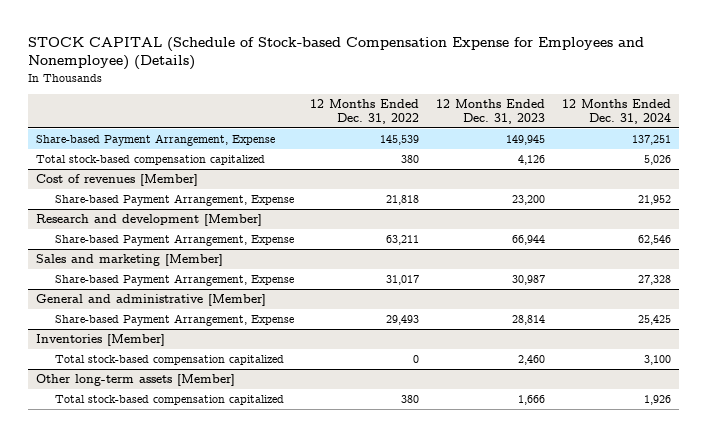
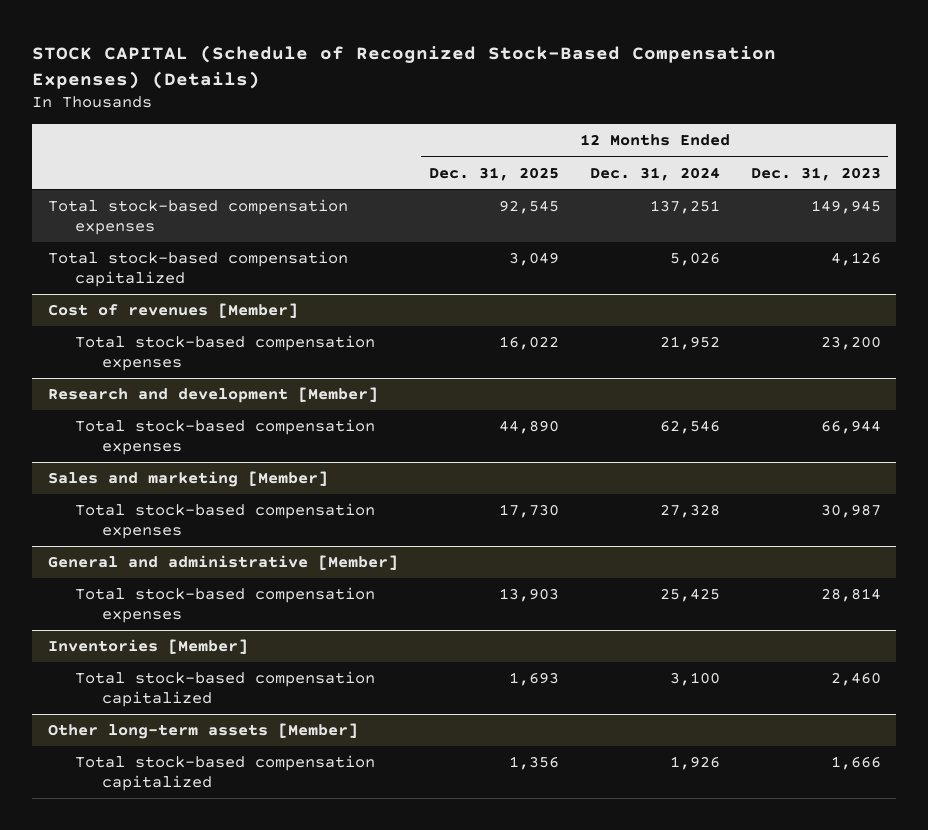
- STOCK CAPITAL (Schedule of Stock-based Compensation Expense for Employees and Nonemployee) (Details)
+ STOCK CAPITAL (Schedule of Recognized Stock-Based Compensation Expenses) (Details)
- | 12 Months Ended Dec. 31, 2022 | 12 Months Ended Dec. 31, 2023 | 12 Months Ended Dec. 31, 2024
+ | 12 Months Ended Dec. 31, 2025 | 12 Months Ended Dec. 31, 2024 | 12 Months Ended Dec. 31, 2023
- Share-based Payment Arrangement, Expense | 145,539 | 149,945 | 137,251
+ Total stock-based compensation expenses | 92,545 | 137,251 | 149,945
@ Cost of revenues [Member]
- Share-based Payment Arrangement, Expense | 21,818 | 23,200 | 21,952
+ Total stock-based compensation expenses | 16,022 | 21,952 | 23,200
@ Research and development [Member]
- Share-based Payment Arrangement, Expense | 63,211 | 66,944 | 62,546
+ Total stock-based compensation expenses | 44,890 | 62,546 | 66,944
@ Sales and marketing [Member]
- Share-based Payment Arrangement, Expense | 31,017 | 30,987 | 27,328
+ Total stock-based compensation expenses | 17,730 | 27,328 | 30,987
@ General and administrative [Member]
- Share-based Payment Arrangement, Expense | 29,493 | 28,814 | 25,425
+ Total stock-based compensation expenses | 13,903 | 25,425 | 28,814

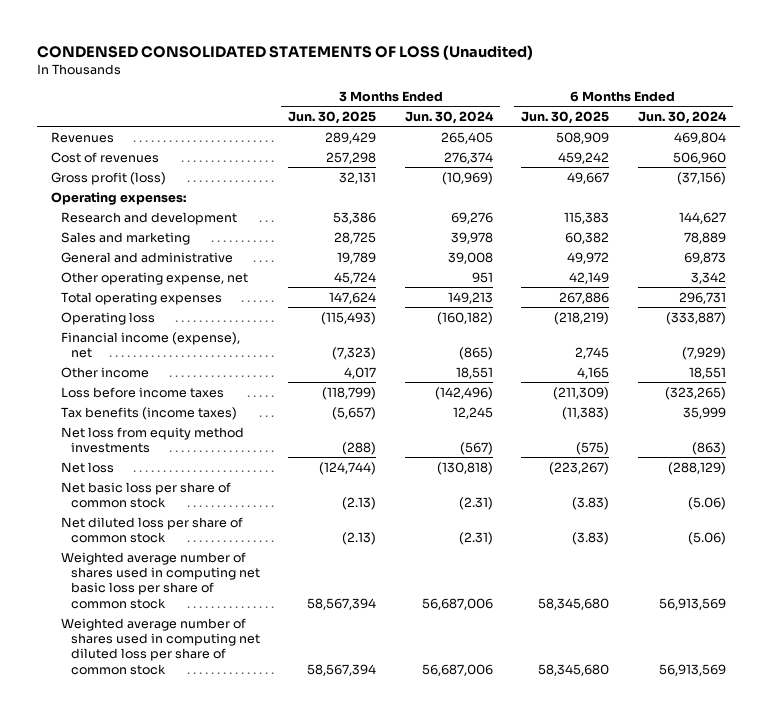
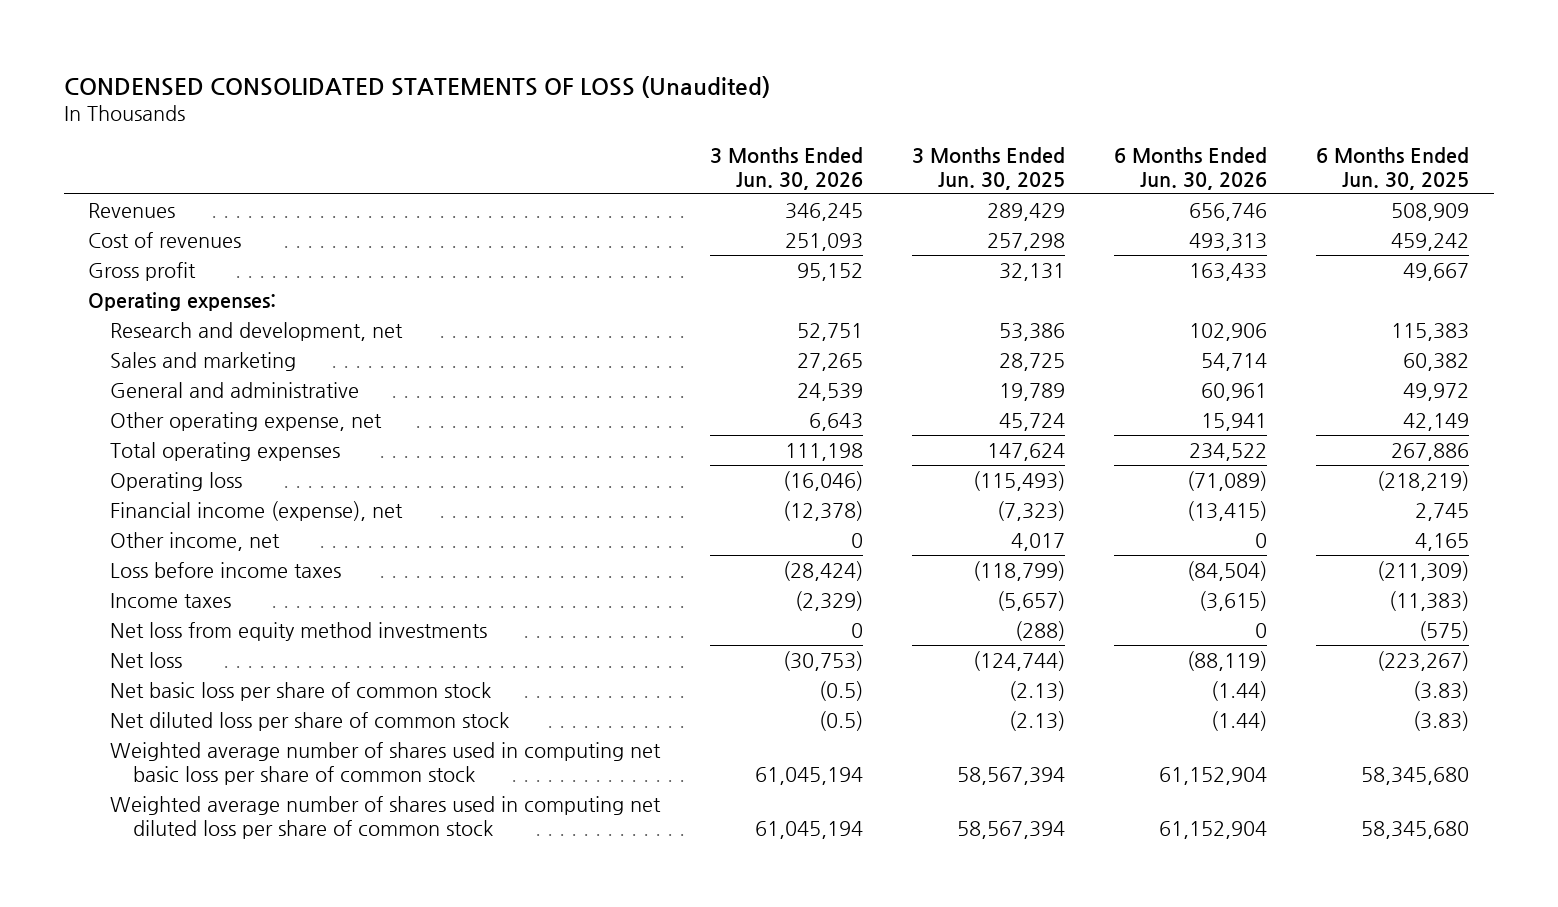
- | 3 Months Ended Jun. 30, 2025 | 3 Months Ended Jun. 30, 2024 | 6 Months Ended Jun. 30, 2025 | 6 Months Ended Jun. 30, 2024
+ | 3 Months Ended Jun. 30, 2026 | 3 Months Ended Jun. 30, 2025 | 6 Months Ended Jun. 30, 2026 | 6 Months Ended Jun. 30, 2025
- Gross profit (loss) | 32,131 | (10,969) | 49,667 | (37,156)
+ Gross profit | 95,152 | 32,131 | 163,433 | 49,667
- Research and development | 53,386 | 69,276 | 115,383 | 144,627
+ Research and development, net | 52,751 | 53,386 | 102,906 | 115,383
- Other income | 4,017 | 18,551 | 4,165 | 18,551
+ Other income, net | 0 | 4,017 | 0 | 4,165
- Tax benefits (income taxes) | (5,657) | 12,245 | (11,383) | 35,999
+ Income taxes | (2,329) | (5,657) | (3,615) | (11,383)

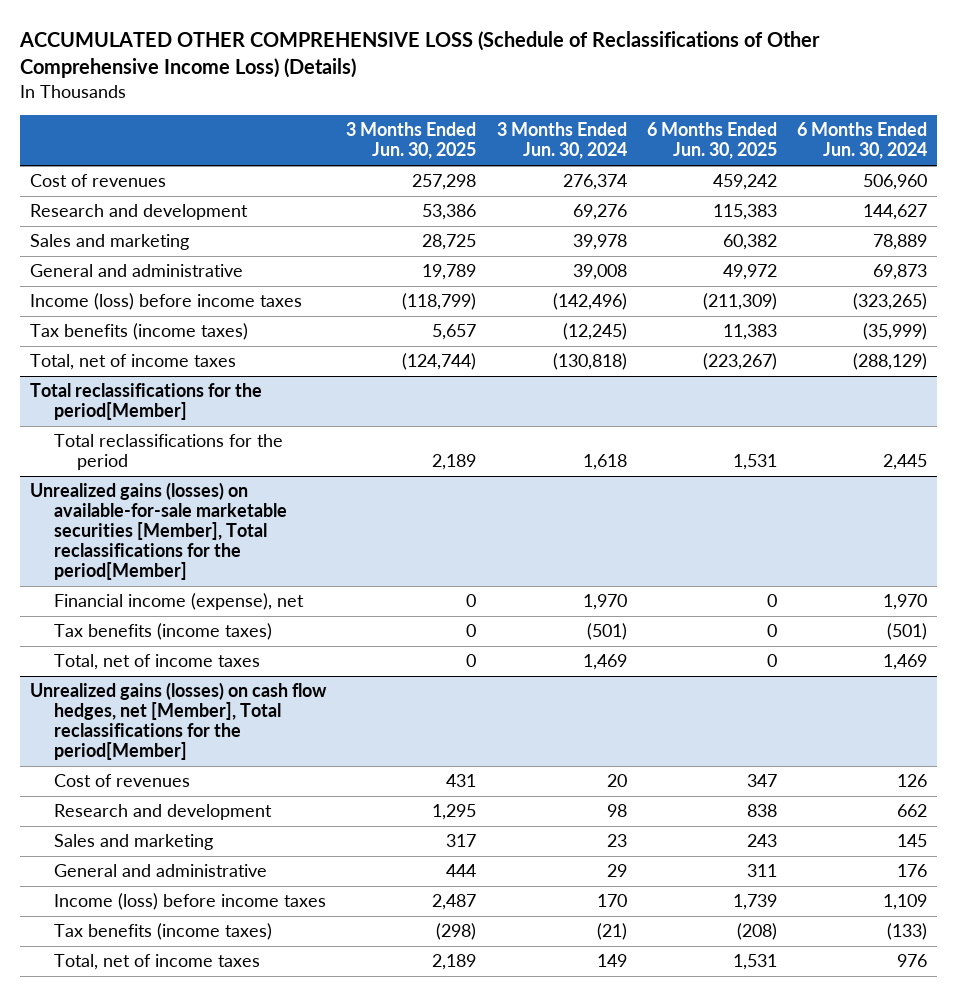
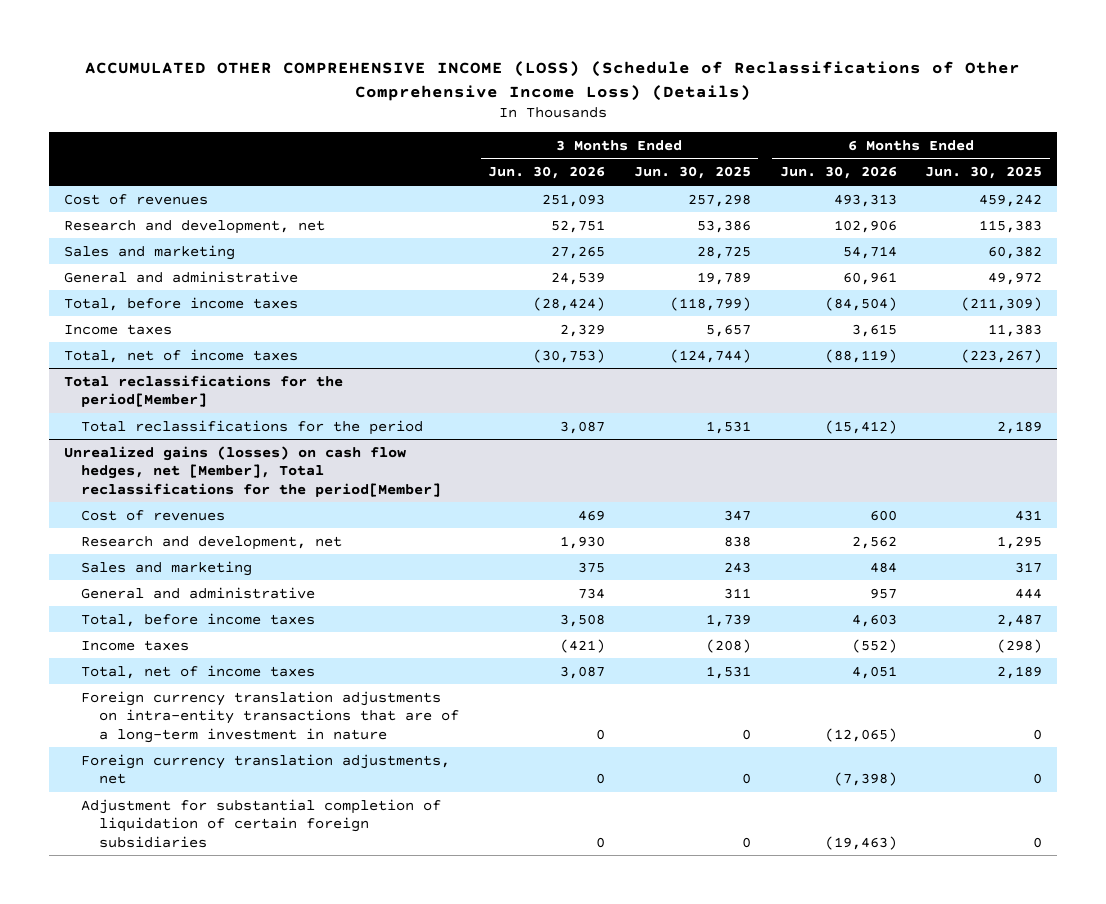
- ACCUMULATED OTHER COMPREHENSIVE LOSS (Schedule of Reclassifications of Other Comprehensive Income Loss) (Details)
+ ACCUMULATED OTHER COMPREHENSIVE INCOME (LOSS) (Schedule of Reclassifications of Other Comprehensive Income Loss) (Details)
- | 3 Months Ended Jun. 30, 2025 | 3 Months Ended Jun. 30, 2024 | 6 Months Ended Jun. 30, 2025 | 6 Months Ended Jun. 30, 2024
+ | 3 Months Ended Jun. 30, 2026 | 3 Months Ended Jun. 30, 2025 | 6 Months Ended Jun. 30, 2026 | 6 Months Ended Jun. 30, 2025
- Research and development | 53,386 | 69,276 | 115,383 | 144,627
+ Research and development, net | 52,751 | 53,386 | 102,906 | 115,383
- Income (loss) before income taxes | (118,799) | (142,496) | (211,309) | (323,265)
- Tax benefits (income taxes) | 5,657 | (12,245) | 11,383 | (35,999)
+ Total, before income taxes | (28,424) | (118,799) | (84,504) | (211,309)
+ Income taxes | 2,329 | 5,657 | 3,615 | 11,383
@ Total reclassifications for the period[Member]
- Total reclassifications for the period | 2,189 | 1,618 | 1,531 | 2,445
- Unrealized gains (losses) on available-for-sale marketable securities [Member], Total reclassifications for the period[Member]
- Financial income (expense), net | 0 | 1,970 | 0 | 1,970
- Tax benefits (income taxes) | 0 | (501) | 0 | (501)
- Total, net of income taxes | 0 | 1,469 | 0 | 1,469
@ Total reclassifications for the period[Member]
+ Total reclassifications for the period | 3,087 | 1,531 | (15,412) | 2,189
@ Unrealized gains (losses) on cash flow hedges, net [Member], Total reclassifications for the period[Member]
- Cost of revenues | 431 | 20 | 347 | 126
- Research and development | 1,295 | 98 | 838 | 662
- Sales and marketing | 317 | 23 | 243 | 145
- General and administrative | 444 | 29 | 311 | 176
- Income (loss) before income taxes | 2,487 | 170 | 1,739 | 1,109
- Tax benefits (income taxes) | (298) | (21) | (208) | (133)
- Total, net of income taxes | 2,189 | 149 | 1,531 | 976
+ Cost of revenues | 469 | 347 | 600 | 431
+ Research and development, net | 1,930 | 838 | 2,562 | 1,295
+ Sales and marketing | 375 | 243 | 484 | 317
+ General and administrative | 734 | 311 | 957 | 444
+ Total, before income taxes | 3,508 | 1,739 | 4,603 | 2,487
+ Income taxes | (421) | (208) | (552) | (298)
+ Total, net of income taxes | 3,087 | 1,531 | 4,051 | 2,189
+ Foreign currency translation adjustments on intra-entity transactions that are of a long-term investment in nature | 0 | 0 | (12,065) | 0
+ Foreign currency translation adjustments, net | 0 | 0 | (7,398) | 0
+ Adjustment for substantial completion of liquidation of certain foreign subsidiaries | 0 | 0 | (19,463) | 0

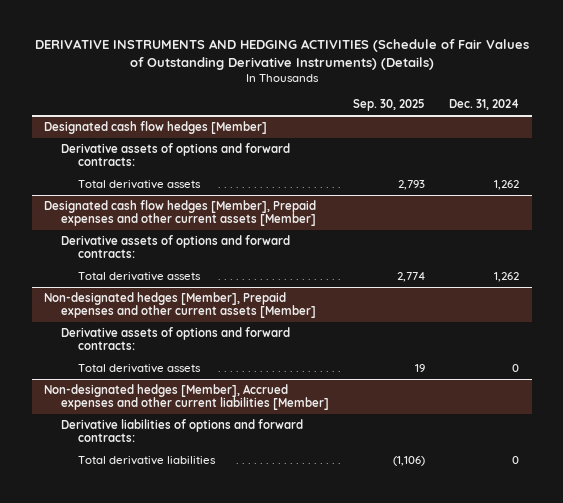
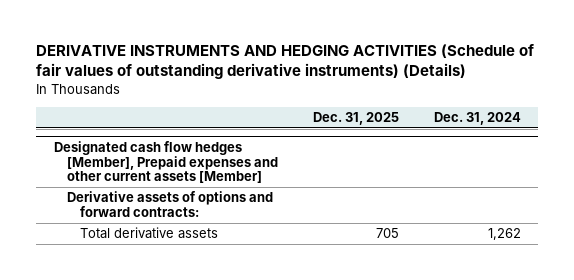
- DERIVATIVE INSTRUMENTS AND HEDGING ACTIVITIES (Schedule of Fair Values of Outstanding Derivative Instruments) (Details)
+ DERIVATIVE INSTRUMENTS AND HEDGING ACTIVITIES (Schedule of fair values of outstanding derivative instruments) (Details)
- | Sep. 30, 2025 | Dec. 31, 2024
+ | Dec. 31, 2025 | Dec. 31, 2024
- Designated cash flow hedges [Member]
- Derivative assets of options and forward contracts:
- Total derivative assets | 2,793 | 1,262
- Non-designated hedges [Member], Prepaid expenses and other current assets [Member]
- Derivative assets of options and forward contracts:
- Total derivative assets | 19 | 0
- Non-designated hedges [Member], Accrued expenses and other current liabilities [Member]
- Derivative liabilities of options and forward contracts:
- Total derivative liabilities | (1,106) | 0

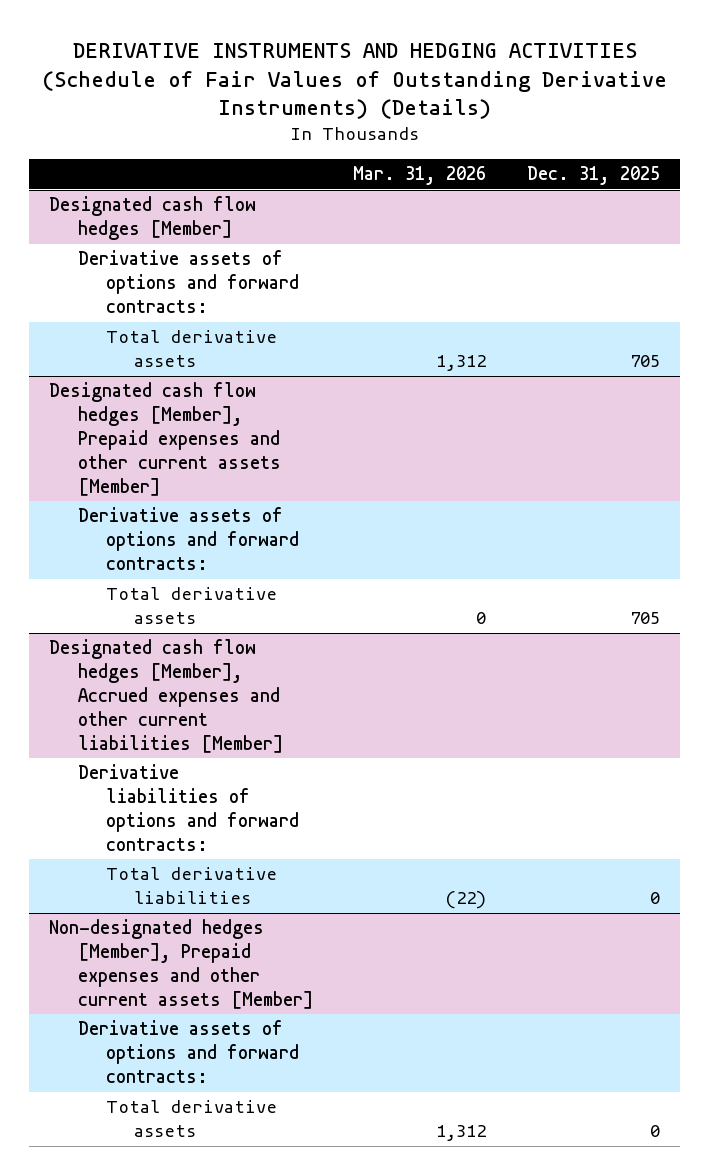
- DERIVATIVE INSTRUMENTS AND HEDGING ACTIVITIES (Schedule of fair values of outstanding derivative instruments) (Details)
+ DERIVATIVE INSTRUMENTS AND HEDGING ACTIVITIES (Schedule of Fair Values of Outstanding Derivative Instruments) (Details)
- | Dec. 31, 2025 | Dec. 31, 2024
+ | Mar. 31, 2026 | Dec. 31, 2025
+ Designated cash flow hedges [Member]
+ Derivative assets of options and forward contracts:
+ Total derivative assets | 1,312 | 705
+ Designated cash flow hedges [Member], Accrued expenses and other current liabilities [Member]
+ Derivative liabilities of options and forward contracts:
+ Total derivative liabilities | (22) | 0
+ Non-designated hedges [Member], Prepaid expenses and other current assets [Member]
+ Derivative assets of options and forward contracts:
+ Total derivative assets | 1,312 | 0

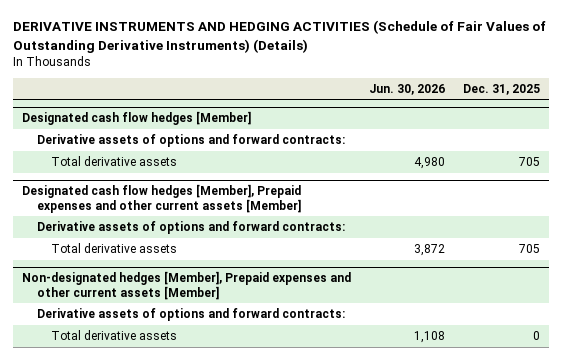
- | Mar. 31, 2026 | Dec. 31, 2025
+ | Jun. 30, 2026 | Dec. 31, 2025
- Designated cash flow hedges [Member], Accrued expenses and other current liabilities [Member]
- Derivative liabilities of options and forward contracts:
- Total derivative liabilities | (22) | 0

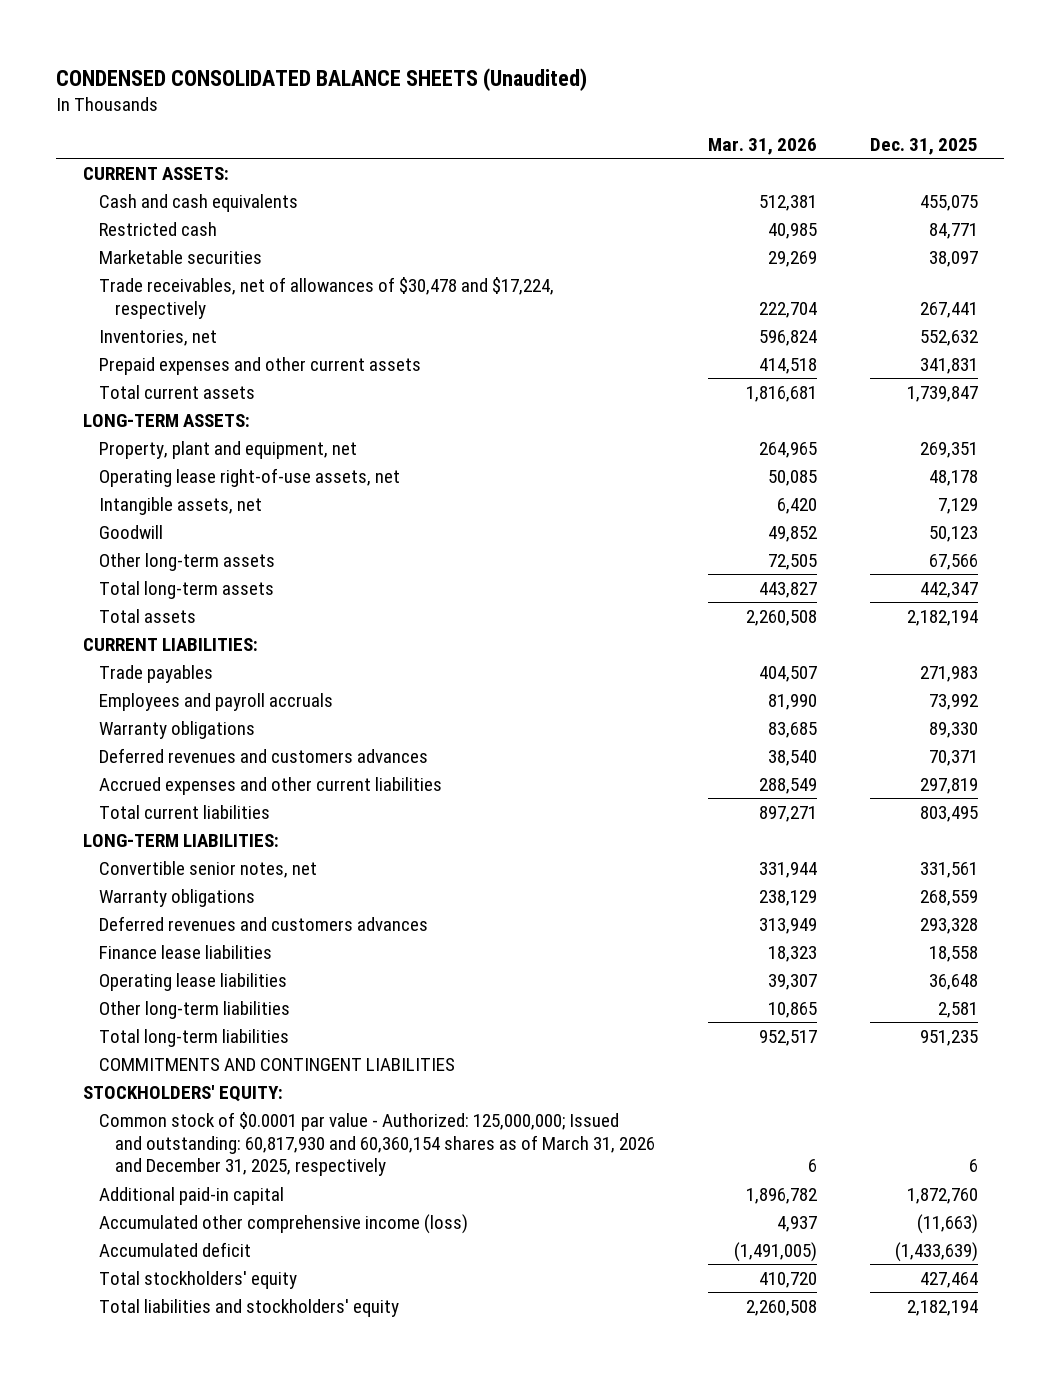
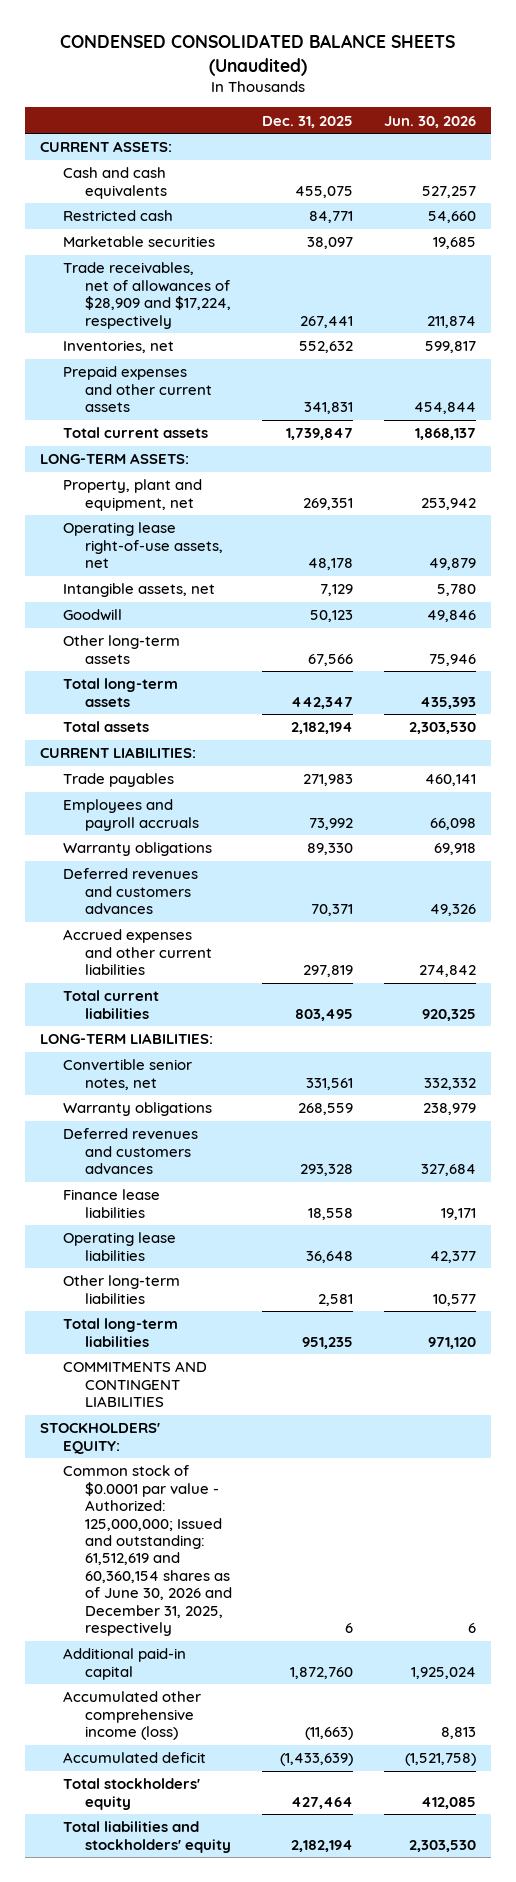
- | Mar. 31, 2026 | Dec. 31, 2025
+ | Dec. 31, 2025 | Jun. 30, 2026
- Trade receivables, net of allowances of $30,478 and $17,224, respectively | 222,704 | 267,441
+ Trade receivables, net of allowances of $28,909 and $17,224, respectively | 267,441 | 211,874
- Common stock of $0.0001 par value - Authorized: 125,000,000; Issued and outstanding: 60,817,930 and 60,360,154 shares as of March 31, 2026 and December 31, 2025, respectively | 6 | 6
+ Common stock of $0.0001 par value - Authorized: 125,000,000; Issued and outstanding: 61,512,619 and 60,360,154 shares as of June 30, 2026 and December 31, 2025, respectively | 6 | 6

